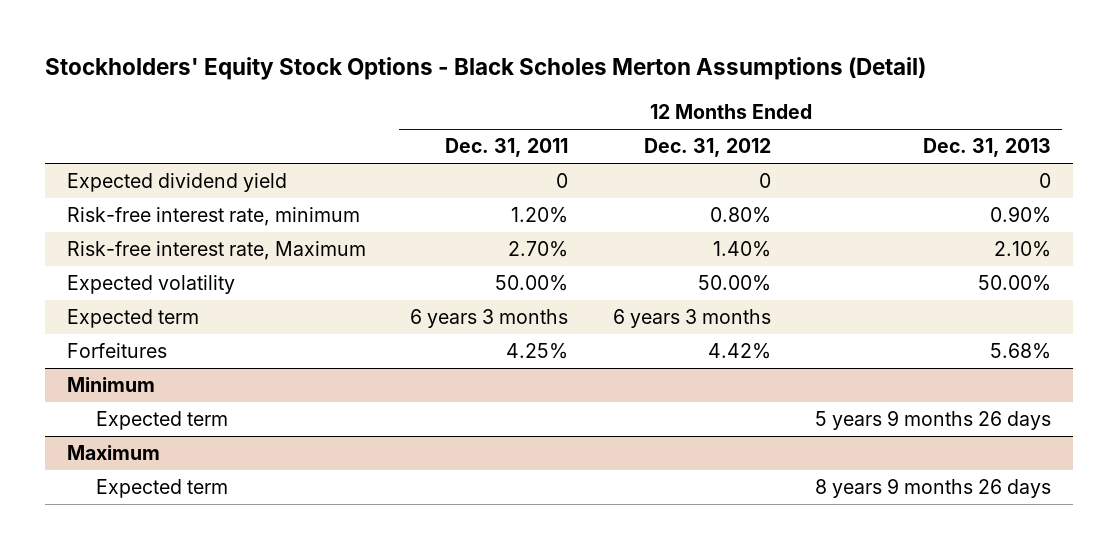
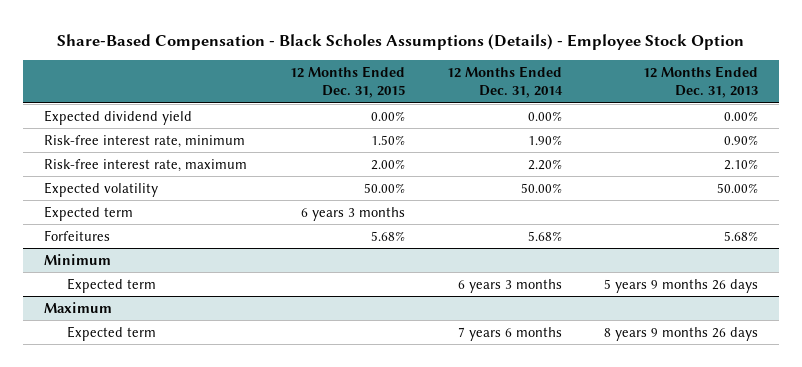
- Stockholders' Equity Stock Options - Black Scholes Merton Assumptions (Detail)
+ Share-Based Compensation - Black Scholes Assumptions (Details) - Employee Stock Option
- | 12 Months Ended Dec. 31, 2011 | 12 Months Ended Dec. 31, 2012 | 12 Months Ended Dec. 31, 2013
+ | 12 Months Ended Dec. 31, 2015 | 12 Months Ended Dec. 31, 2014 | 12 Months Ended Dec. 31, 2013
- Expected dividend yield | 0 | 0 | 0
+ Expected dividend yield | 0.00% | 0.00% | 0.00%
- Risk-free interest rate, Maximum | 2.70% | 1.40% | 2.10%
+ Risk-free interest rate, maximum | 2.00% | 2.20% | 2.10%

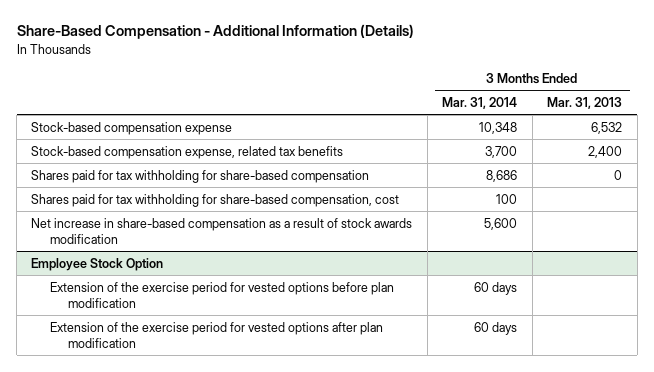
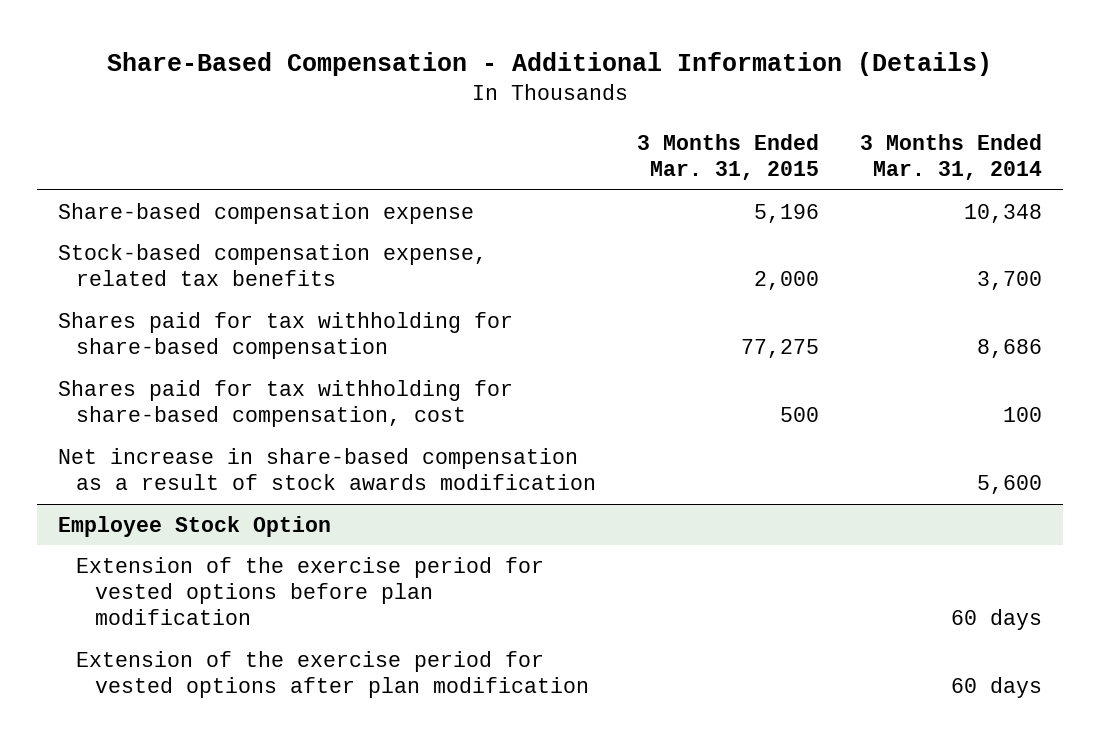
- | 3 Months Ended Mar. 31, 2014 | 3 Months Ended Mar. 31, 2013
+ | 3 Months Ended Mar. 31, 2015 | 3 Months Ended Mar. 31, 2014
- Stock-based compensation expense | 10,348 | 6,532
+ Share-based compensation expense | 5,196 | 10,348

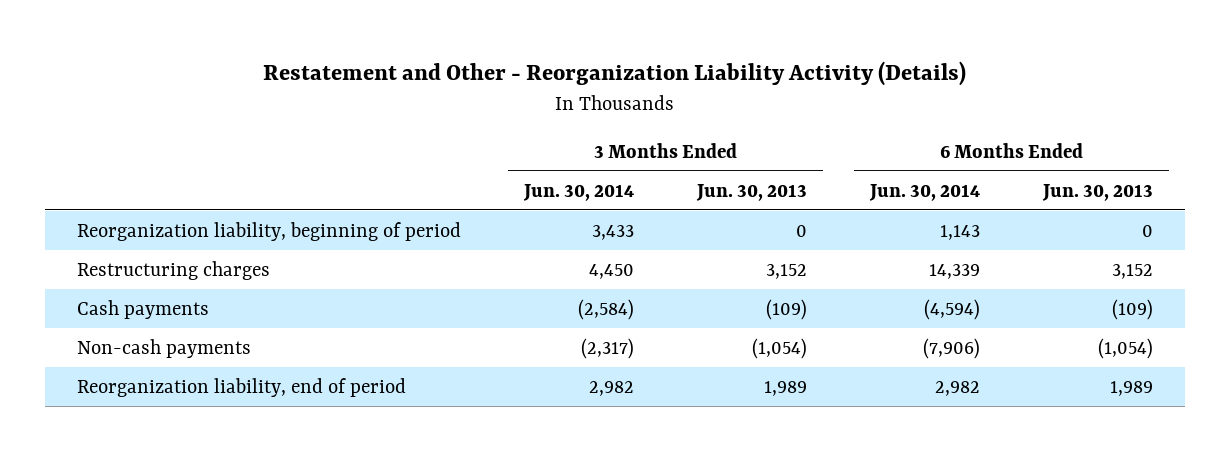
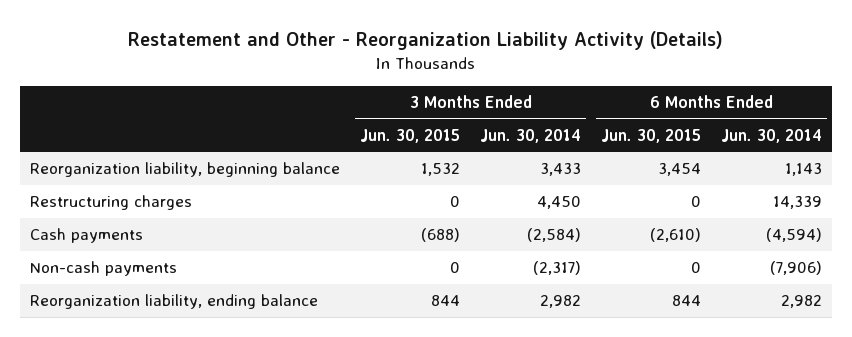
- | 3 Months Ended Jun. 30, 2014 | 3 Months Ended Jun. 30, 2013 | 6 Months Ended Jun. 30, 2014 | 6 Months Ended Jun. 30, 2013
+ | 3 Months Ended Jun. 30, 2015 | 3 Months Ended Jun. 30, 2014 | 6 Months Ended Jun. 30, 2015 | 6 Months Ended Jun. 30, 2014
- Reorganization liability, beginning of period | 3,433 | 0 | 1,143 | 0
+ Reorganization liability, beginning balance | 1,532 | 3,433 | 3,454 | 1,143
- Reorganization liability, end of period | 2,982 | 1,989 | 2,982 | 1,989
+ Reorganization liability, ending balance | 844 | 2,982 | 844 | 2,982

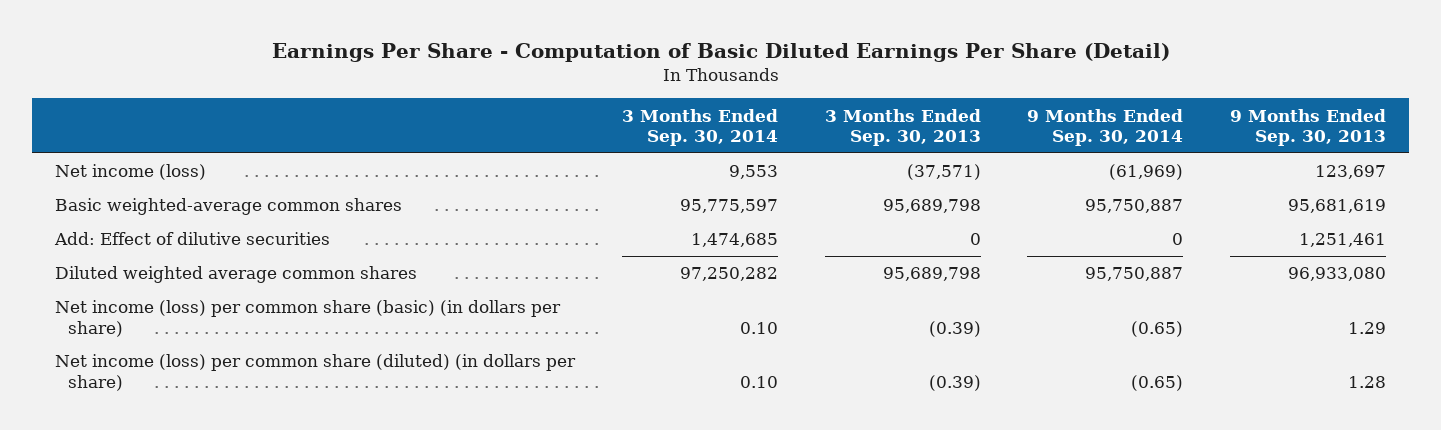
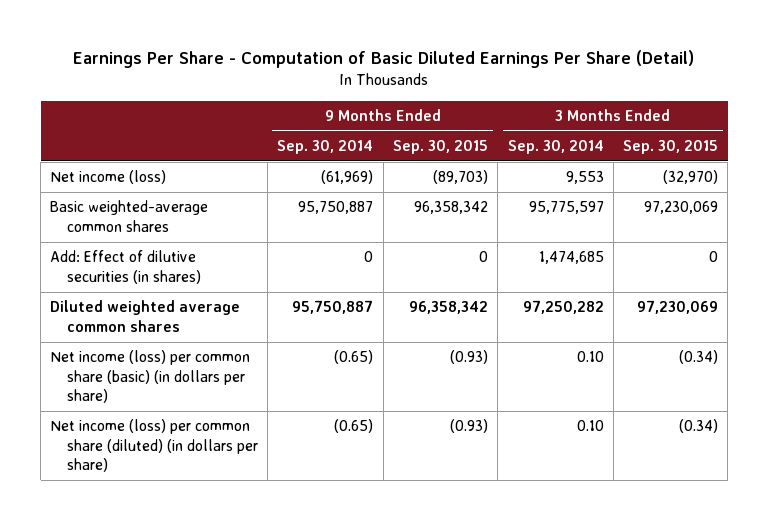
- | 3 Months Ended Sep. 30, 2014 | 3 Months Ended Sep. 30, 2013 | 9 Months Ended Sep. 30, 2014 | 9 Months Ended Sep. 30, 2013
+ | 9 Months Ended Sep. 30, 2014 | 9 Months Ended Sep. 30, 2015 | 3 Months Ended Sep. 30, 2014 | 3 Months Ended Sep. 30, 2015
- Add: Effect of dilutive securities | 1,474,685 | 0 | 0 | 1,251,461
+ Add: Effect of dilutive securities (in shares) | 0 | 0 | 1,474,685 | 0

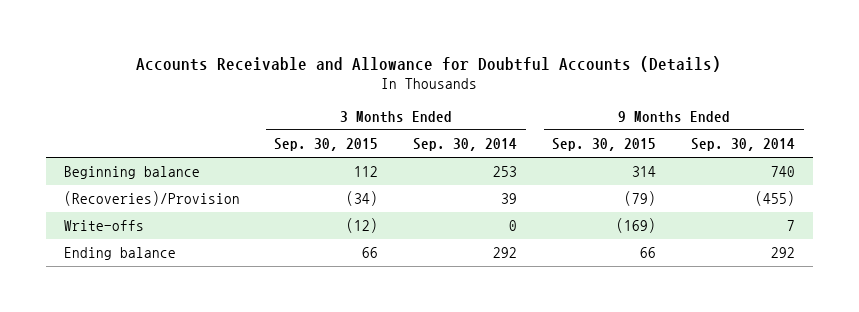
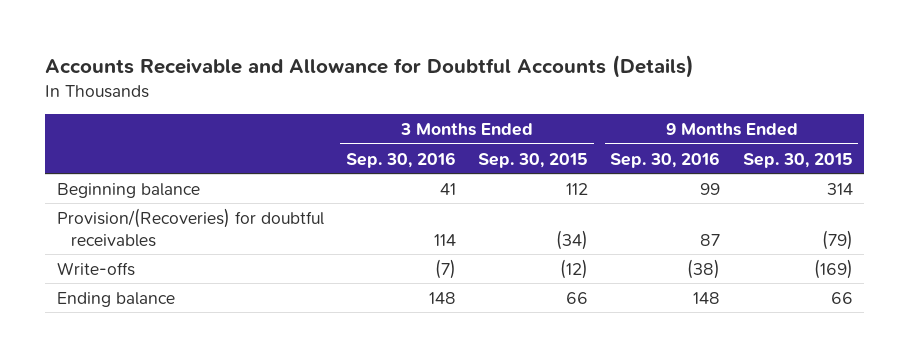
- | 3 Months Ended Sep. 30, 2015 | 3 Months Ended Sep. 30, 2014 | 9 Months Ended Sep. 30, 2015 | 9 Months Ended Sep. 30, 2014
+ | 3 Months Ended Sep. 30, 2016 | 3 Months Ended Sep. 30, 2015 | 9 Months Ended Sep. 30, 2016 | 9 Months Ended Sep. 30, 2015
- (Recoveries)/Provision | (34) | 39 | (79) | (455)
+ Provision/(Recoveries) for doubtful receivables | 114 | (34) | 87 | (79)

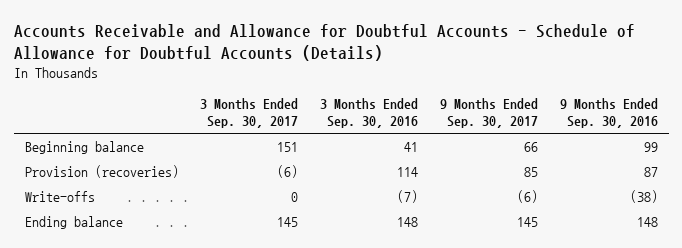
- Accounts Receivable and Allowance for Doubtful Accounts (Details)
+ Accounts Receivable and Allowance for Doubtful Accounts - Schedule of Allowance for Doubtful Accounts (Details)
- | 3 Months Ended Sep. 30, 2016 | 3 Months Ended Sep. 30, 2015 | 9 Months Ended Sep. 30, 2016 | 9 Months Ended Sep. 30, 2015
+ | 3 Months Ended Sep. 30, 2017 | 3 Months Ended Sep. 30, 2016 | 9 Months Ended Sep. 30, 2017 | 9 Months Ended Sep. 30, 2016
- Provision/(Recoveries) for doubtful receivables | 114 | (34) | 87 | (79)
+ Provision (recoveries) | (6) | 114 | 85 | 87

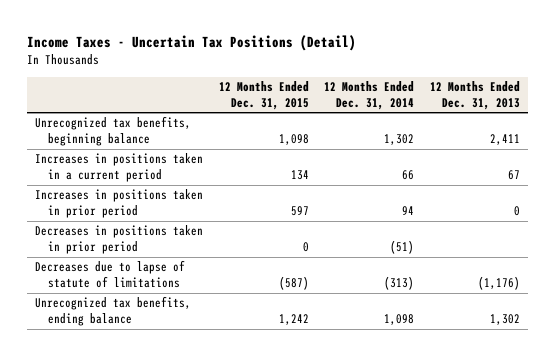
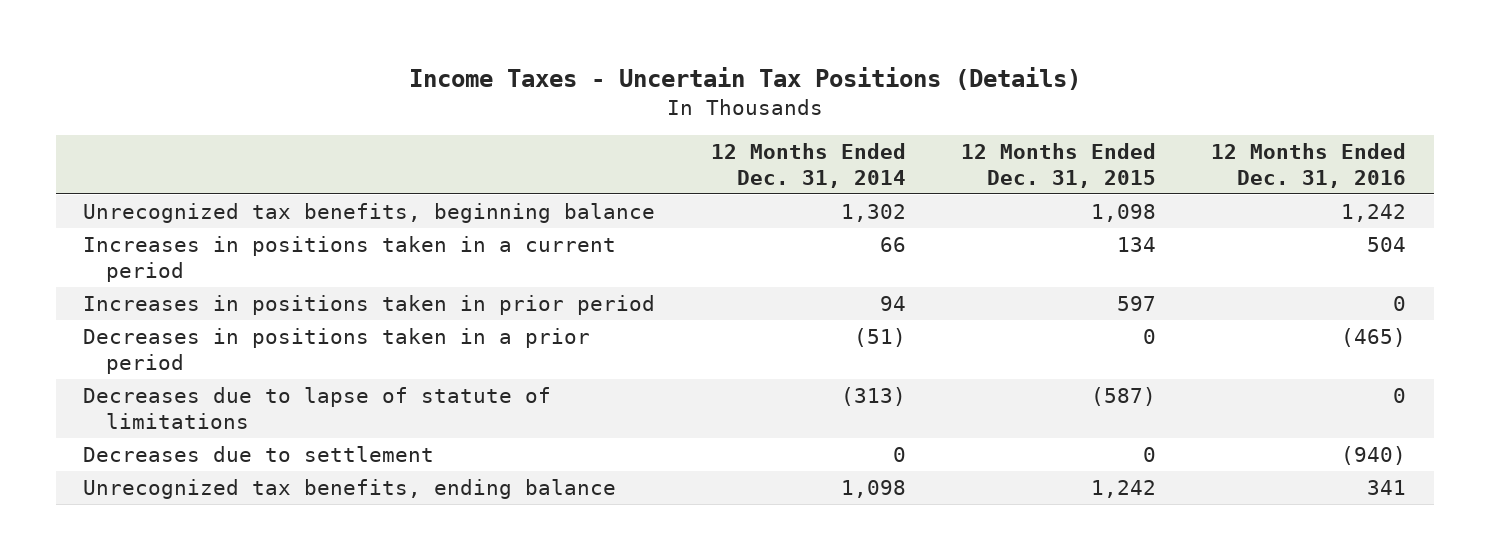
- Income Taxes - Uncertain Tax Positions (Detail)
+ Income Taxes - Uncertain Tax Positions (Details)
- | 12 Months Ended Dec. 31, 2015 | 12 Months Ended Dec. 31, 2014 | 12 Months Ended Dec. 31, 2013
+ | 12 Months Ended Dec. 31, 2014 | 12 Months Ended Dec. 31, 2015 | 12 Months Ended Dec. 31, 2016
- Decreases in positions taken in prior period | 0 | (51) |
+ Decreases in positions taken in a prior period | (51) | 0 | (465)
+ Decreases due to settlement | 0 | 0 | (940)

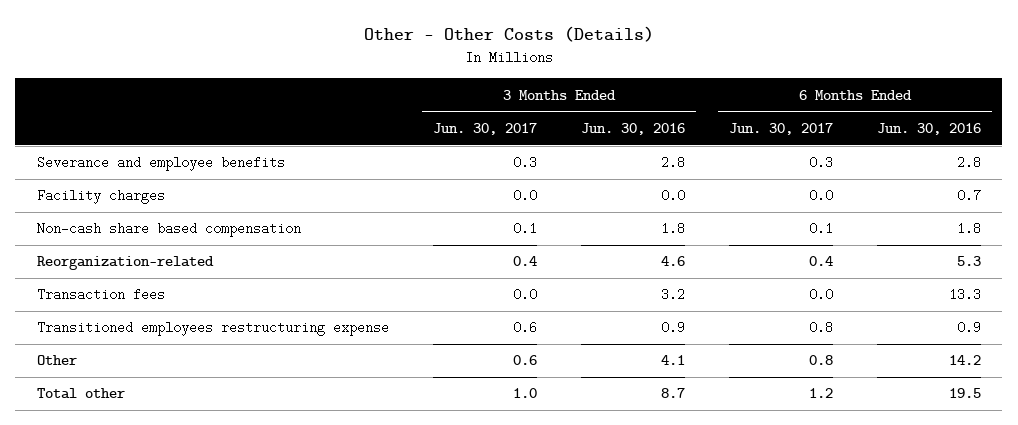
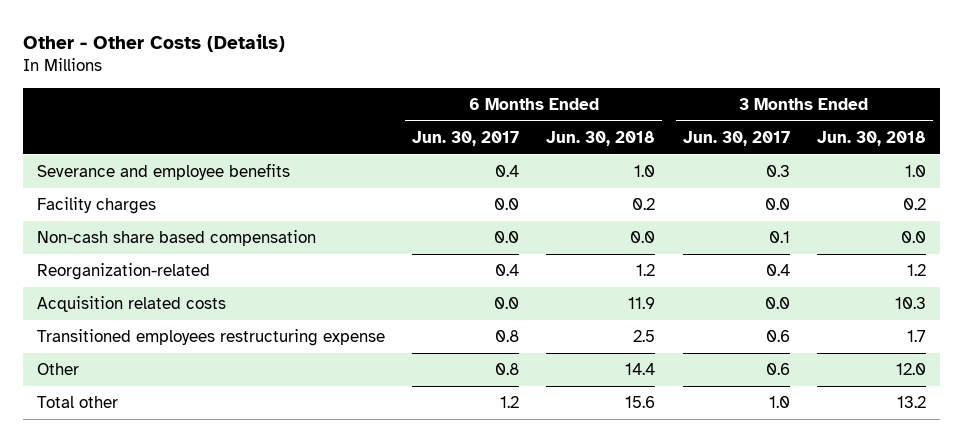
- | 3 Months Ended Jun. 30, 2017 | 3 Months Ended Jun. 30, 2016 | 6 Months Ended Jun. 30, 2017 | 6 Months Ended Jun. 30, 2016
+ | 6 Months Ended Jun. 30, 2017 | 6 Months Ended Jun. 30, 2018 | 3 Months Ended Jun. 30, 2017 | 3 Months Ended Jun. 30, 2018
- Severance and employee benefits | 0.3 | 2.8 | 0.3 | 2.8
+ Severance and employee benefits | 0.4 | 1.0 | 0.3 | 1.0
- Non-cash share based compensation | 0.1 | 1.8 | 0.1 | 1.8
+ Non-cash share based compensation | 0.0 | 0.0 | 0.1 | 0.0
- Transaction fees | 0.0 | 3.2 | 0.0 | 13.3
+ Acquisition related costs | 0.0 | 11.9 | 0.0 | 10.3

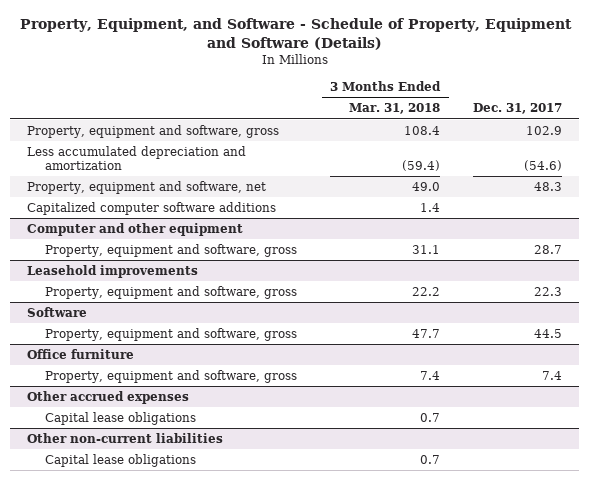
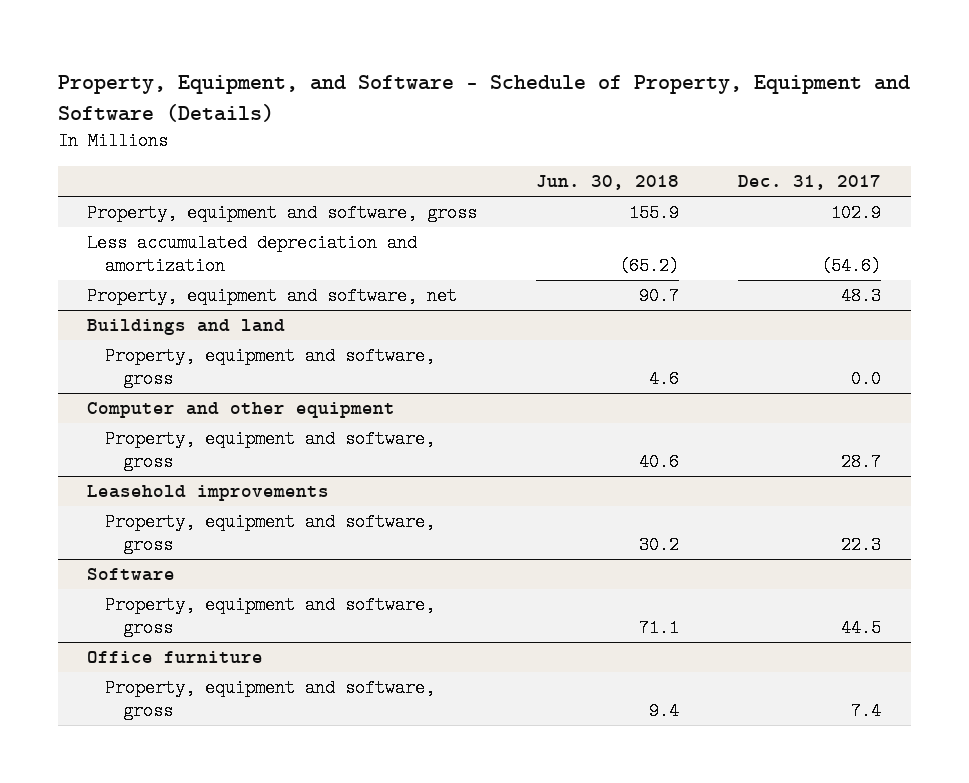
- | 3 Months Ended Mar. 31, 2018 | Dec. 31, 2017
+ | Jun. 30, 2018 | Dec. 31, 2017
- Capitalized computer software additions | 1.4 |
+ Buildings and land
+ Property, equipment and software, gross | 4.6 | 0.0
- Other accrued expenses
- Capital lease obligations | 0.7 |
- Other non-current liabilities
- Capital lease obligations | 0.7 |

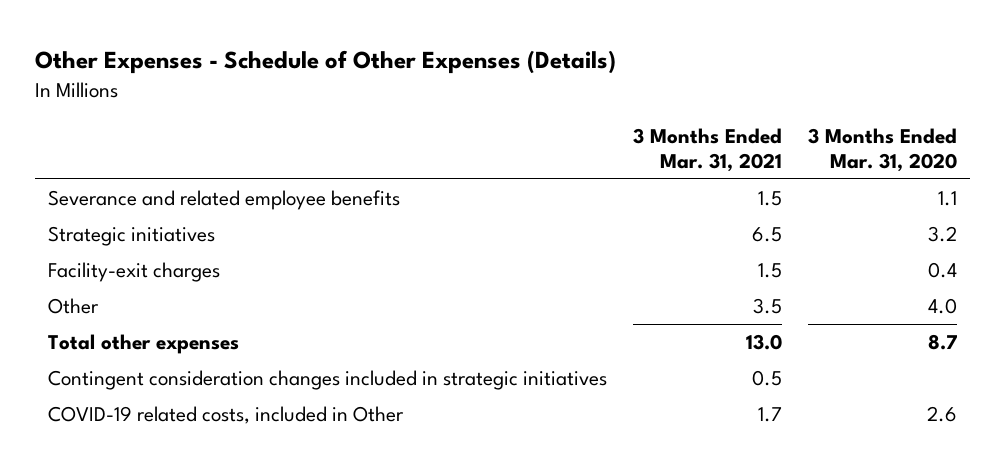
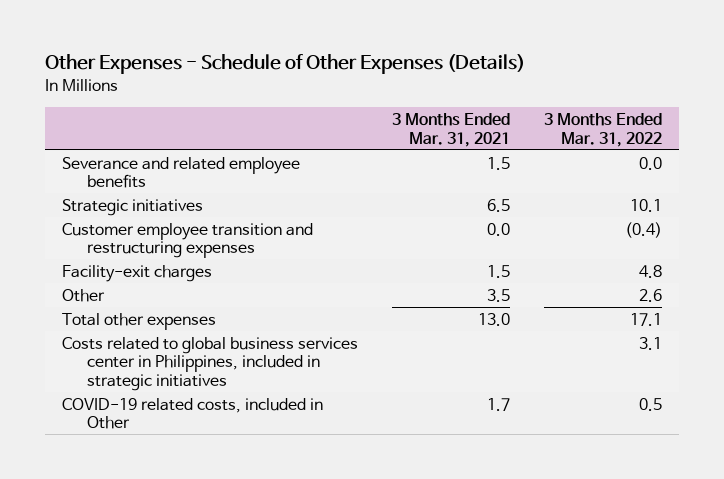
- | 3 Months Ended Mar. 31, 2021 | 3 Months Ended Mar. 31, 2020
+ | 3 Months Ended Mar. 31, 2021 | 3 Months Ended Mar. 31, 2022
+ Customer employee transition and restructuring expenses | 0.0 | (0.4)
- Contingent consideration changes included in strategic initiatives | 0.5 |
+ Costs related to global business services center in Philippines, included in strategic initiatives | | 3.1

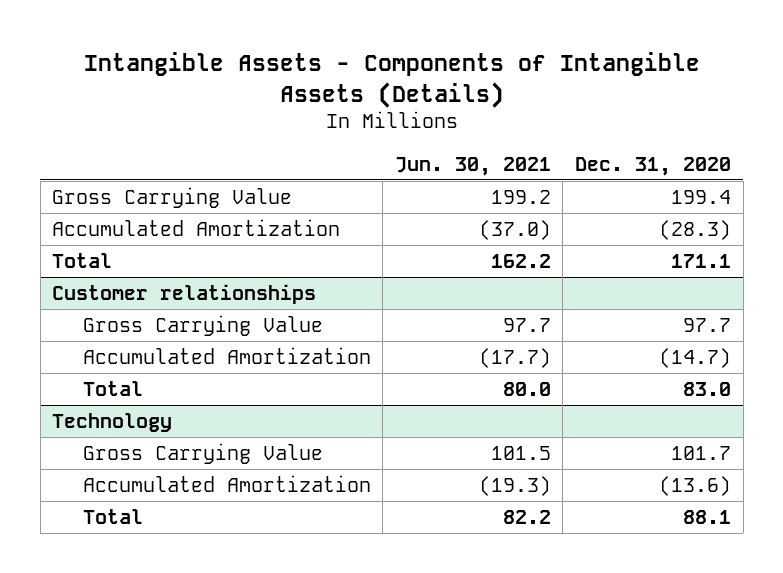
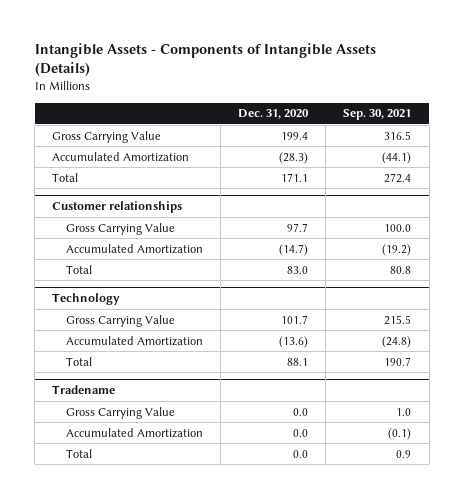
- | Jun. 30, 2021 | Dec. 31, 2020
+ | Dec. 31, 2020 | Sep. 30, 2021
+ Tradename
+ Gross Carrying Value | 0.0 | 1.0
+ Accumulated Amortization | 0.0 | (0.1)
+ Total | 0.0 | 0.9

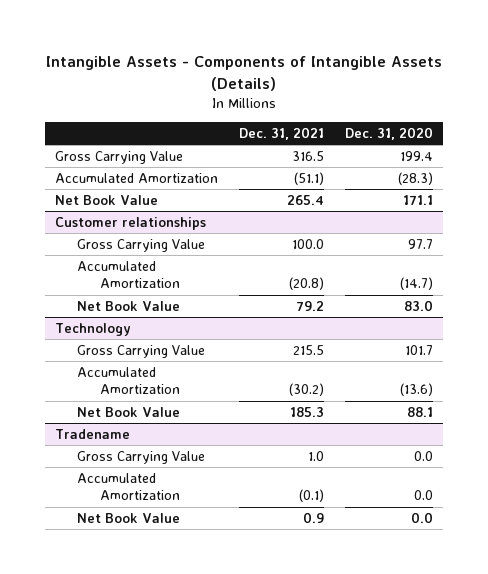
- | Dec. 31, 2020 | Sep. 30, 2021
+ | Dec. 31, 2021 | Dec. 31, 2020
- Total | 171.1 | 272.4
+ Net Book Value | 265.4 | 171.1
@ Customer relationships
- Total | 83.0 | 80.8
+ Net Book Value | 79.2 | 83.0
@ Technology
- Total | 88.1 | 190.7
+ Net Book Value | 185.3 | 88.1
@ Tradename
- Total | 0.0 | 0.9
+ Net Book Value | 0.9 | 0.0

